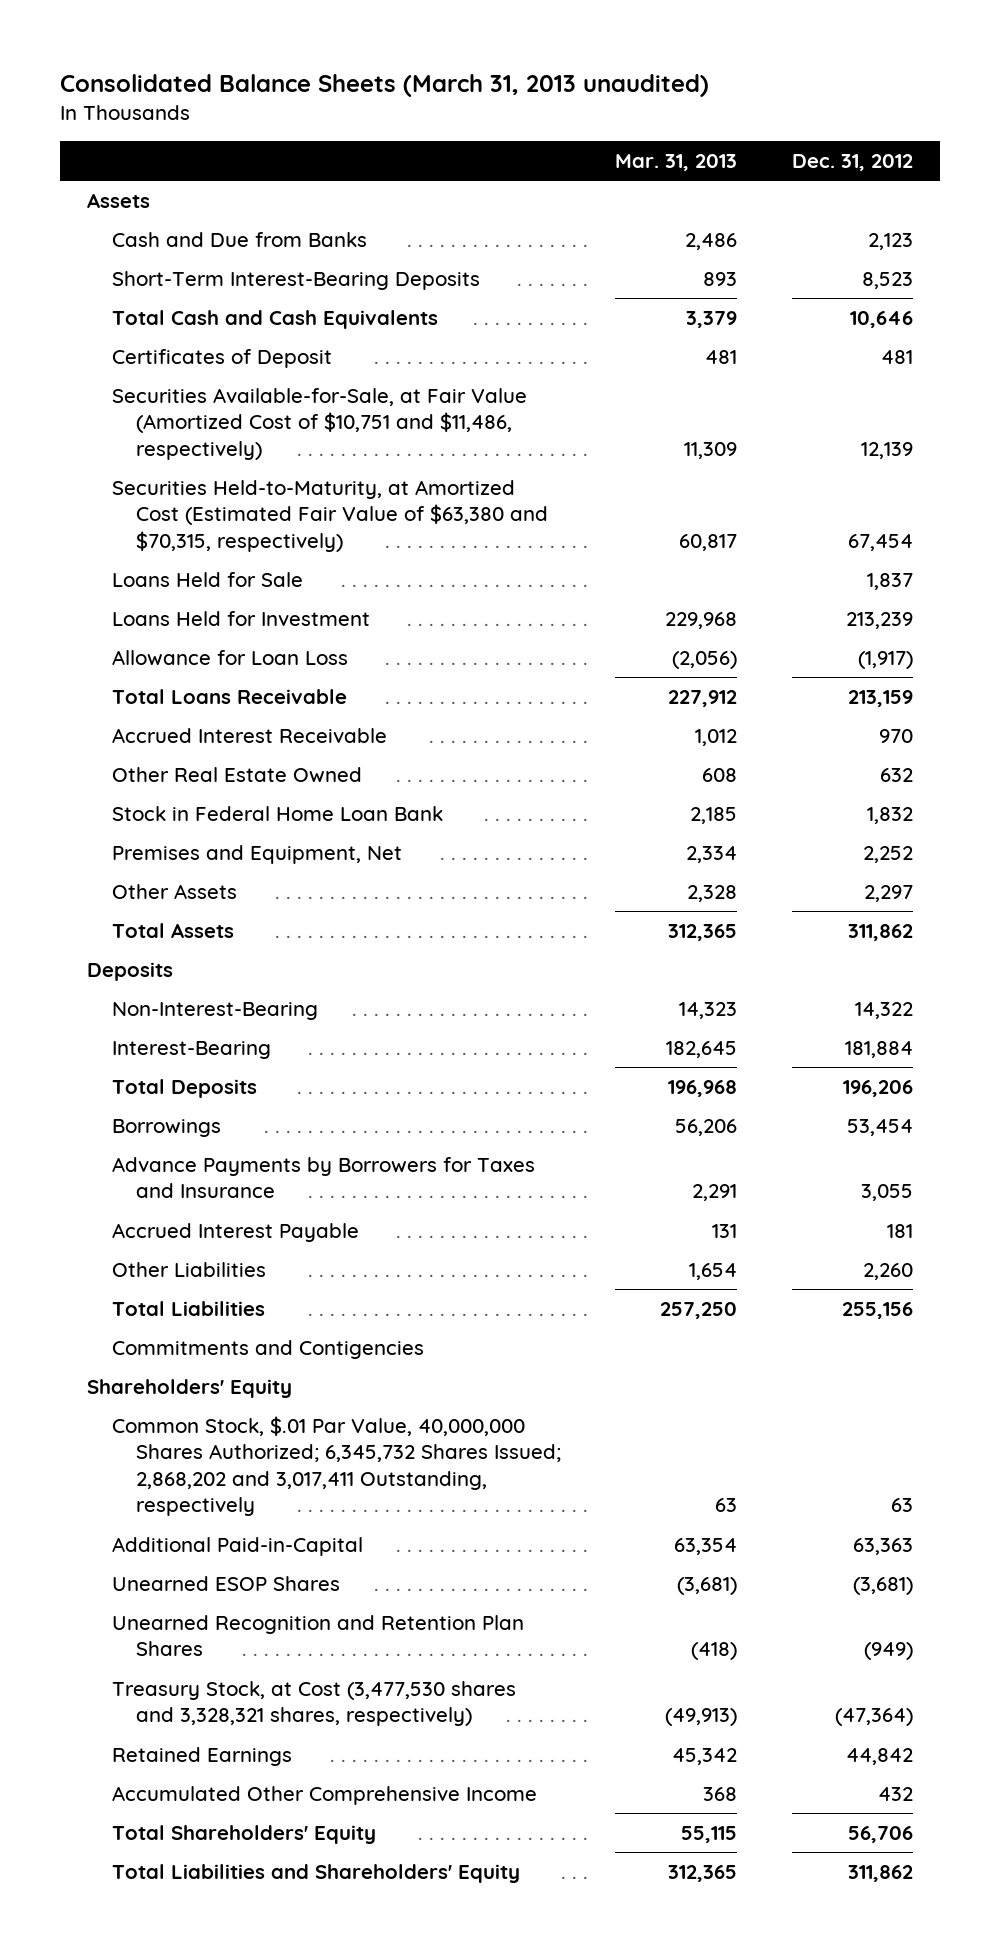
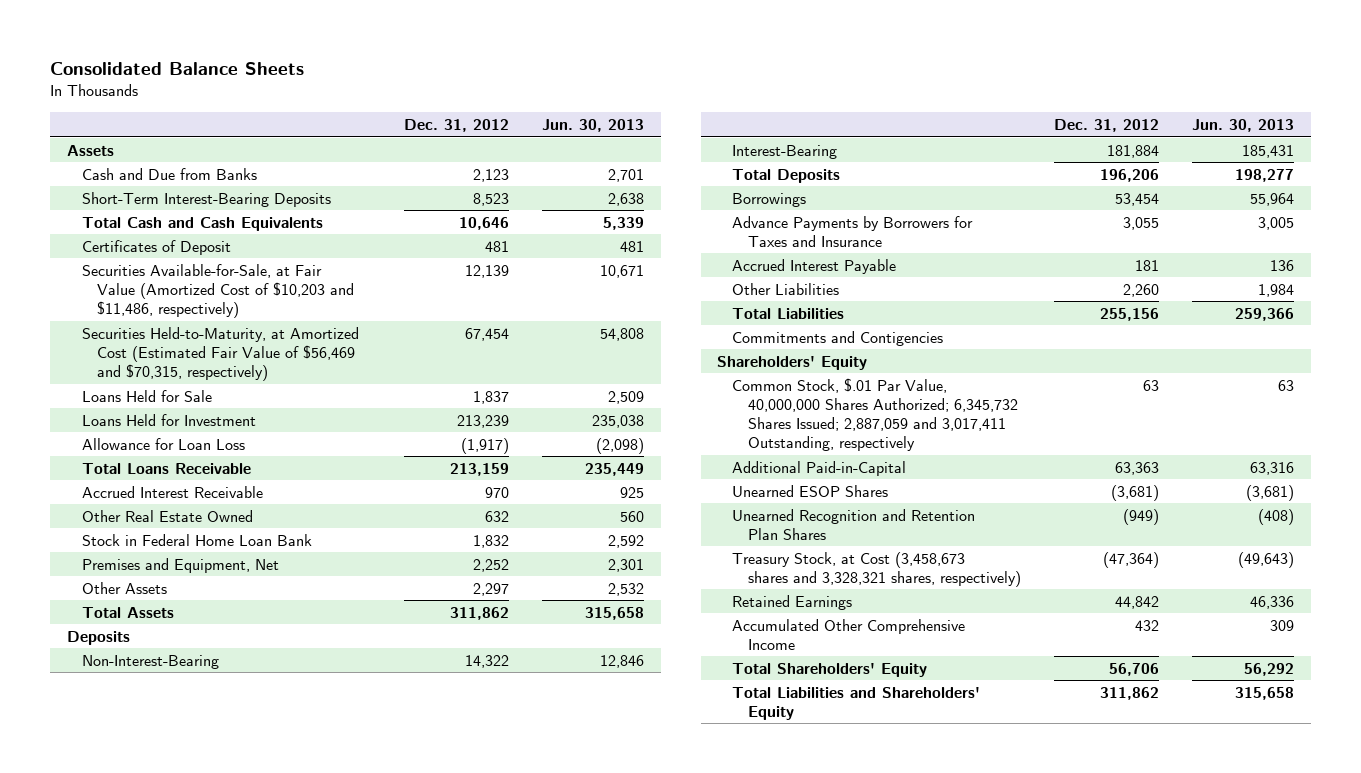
- Consolidated Balance Sheets (March 31, 2013 unaudited)
+ Consolidated Balance Sheets
- | Mar. 31, 2013 | Dec. 31, 2012
+ | Dec. 31, 2012 | Jun. 30, 2013
- Securities Available-for-Sale, at Fair Value (Amortized Cost of $10,751 and $11,486, respectively) | 11,309 | 12,139
- Securities Held-to-Maturity, at Amortized Cost (Estimated Fair Value of $63,380 and $70,315, respectively) | 60,817 | 67,454
+ Securities Available-for-Sale, at Fair Value (Amortized Cost of $10,203 and $11,486, respectively) | 12,139 | 10,671
+ Securities Held-to-Maturity, at Amortized Cost (Estimated Fair Value of $56,469 and $70,315, respectively) | 67,454 | 54,808
- Common Stock, $.01 Par Value, 40,000,000 Shares Authorized; 6,345,732 Shares Issued; 2,868,202 and 3,017,411 Outstanding, respectively | 63 | 63
+ Common Stock, $.01 Par Value, 40,000,000 Shares Authorized; 6,345,732 Shares Issued; 2,887,059 and 3,017,411 Outstanding, respectively | 63 | 63
- Treasury Stock, at Cost (3,477,530 shares and 3,328,321 shares, respectively) | (49,913) | (47,364)
+ Treasury Stock, at Cost (3,458,673 shares and 3,328,321 shares, respectively) | (47,364) | (49,643)

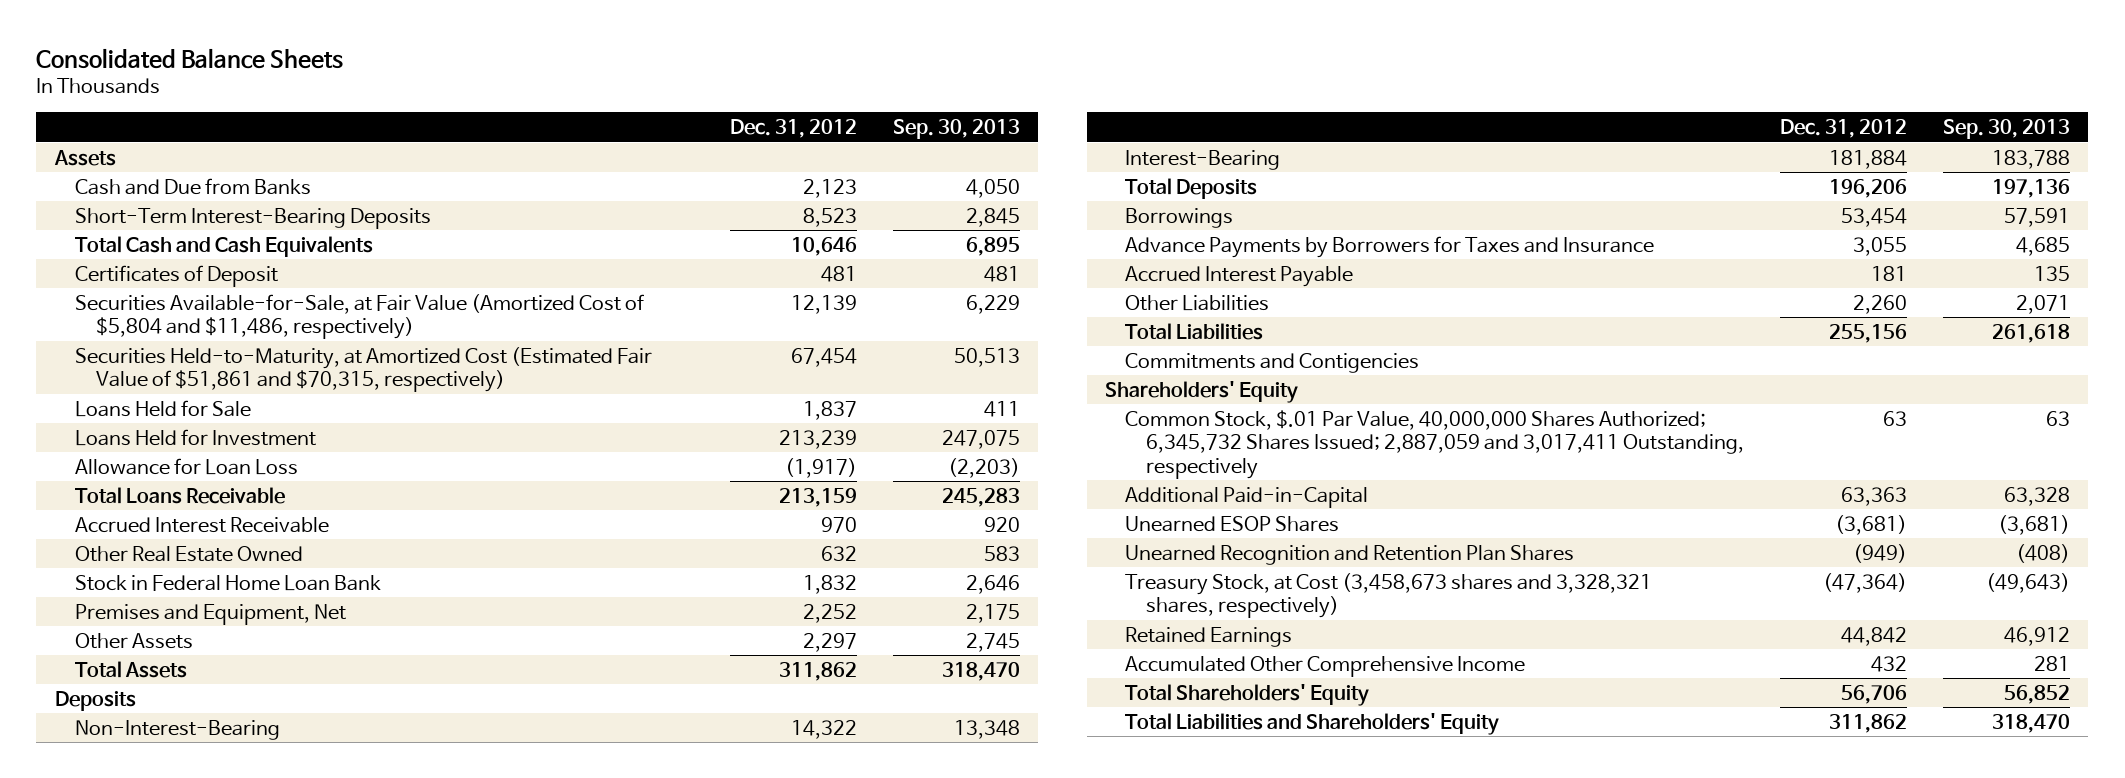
- | Dec. 31, 2012 | Jun. 30, 2013
+ | Dec. 31, 2012 | Sep. 30, 2013
- Securities Available-for-Sale, at Fair Value (Amortized Cost of $10,203 and $11,486, respectively) | 12,139 | 10,671
- Securities Held-to-Maturity, at Amortized Cost (Estimated Fair Value of $56,469 and $70,315, respectively) | 67,454 | 54,808
+ Securities Available-for-Sale, at Fair Value (Amortized Cost of $5,804 and $11,486, respectively) | 12,139 | 6,229
+ Securities Held-to-Maturity, at Amortized Cost (Estimated Fair Value of $51,861 and $70,315, respectively) | 67,454 | 50,513

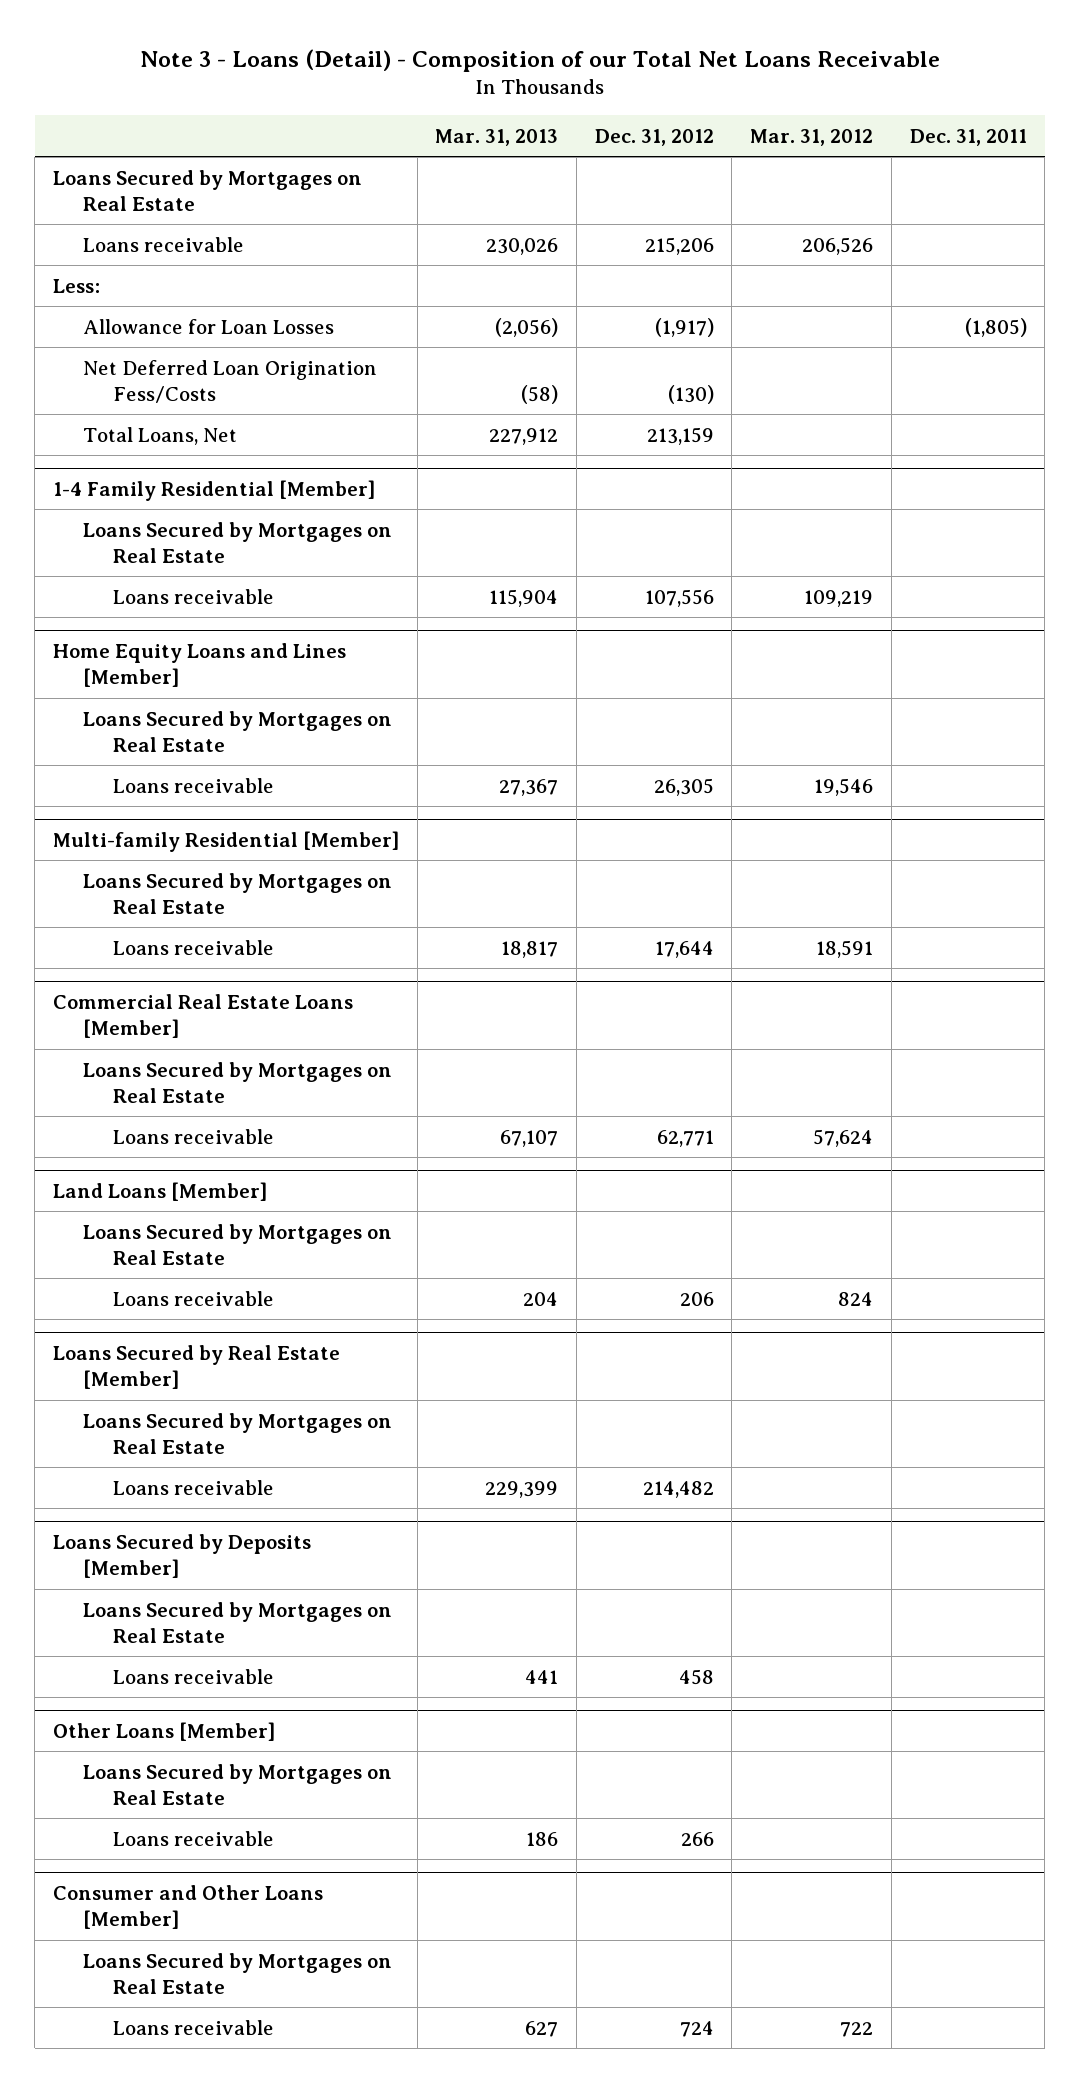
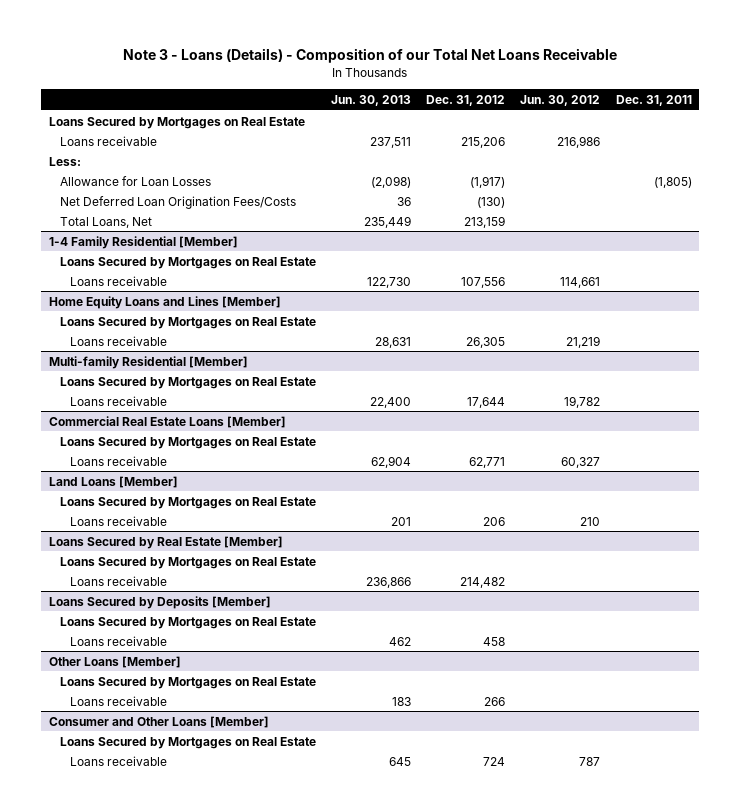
- Note 3 - Loans (Detail) - Composition of our Total Net Loans Receivable
+ Note 3 - Loans (Details) - Composition of our Total Net Loans Receivable
- | Mar. 31, 2013 | Dec. 31, 2012 | Mar. 31, 2012 | Dec. 31, 2011
+ | Jun. 30, 2013 | Dec. 31, 2012 | Jun. 30, 2012 | Dec. 31, 2011
- Net Deferred Loan Origination Fess/Costs | (58) | (130) | |
+ Net Deferred Loan Origination Fees/Costs | 36 | (130) | |

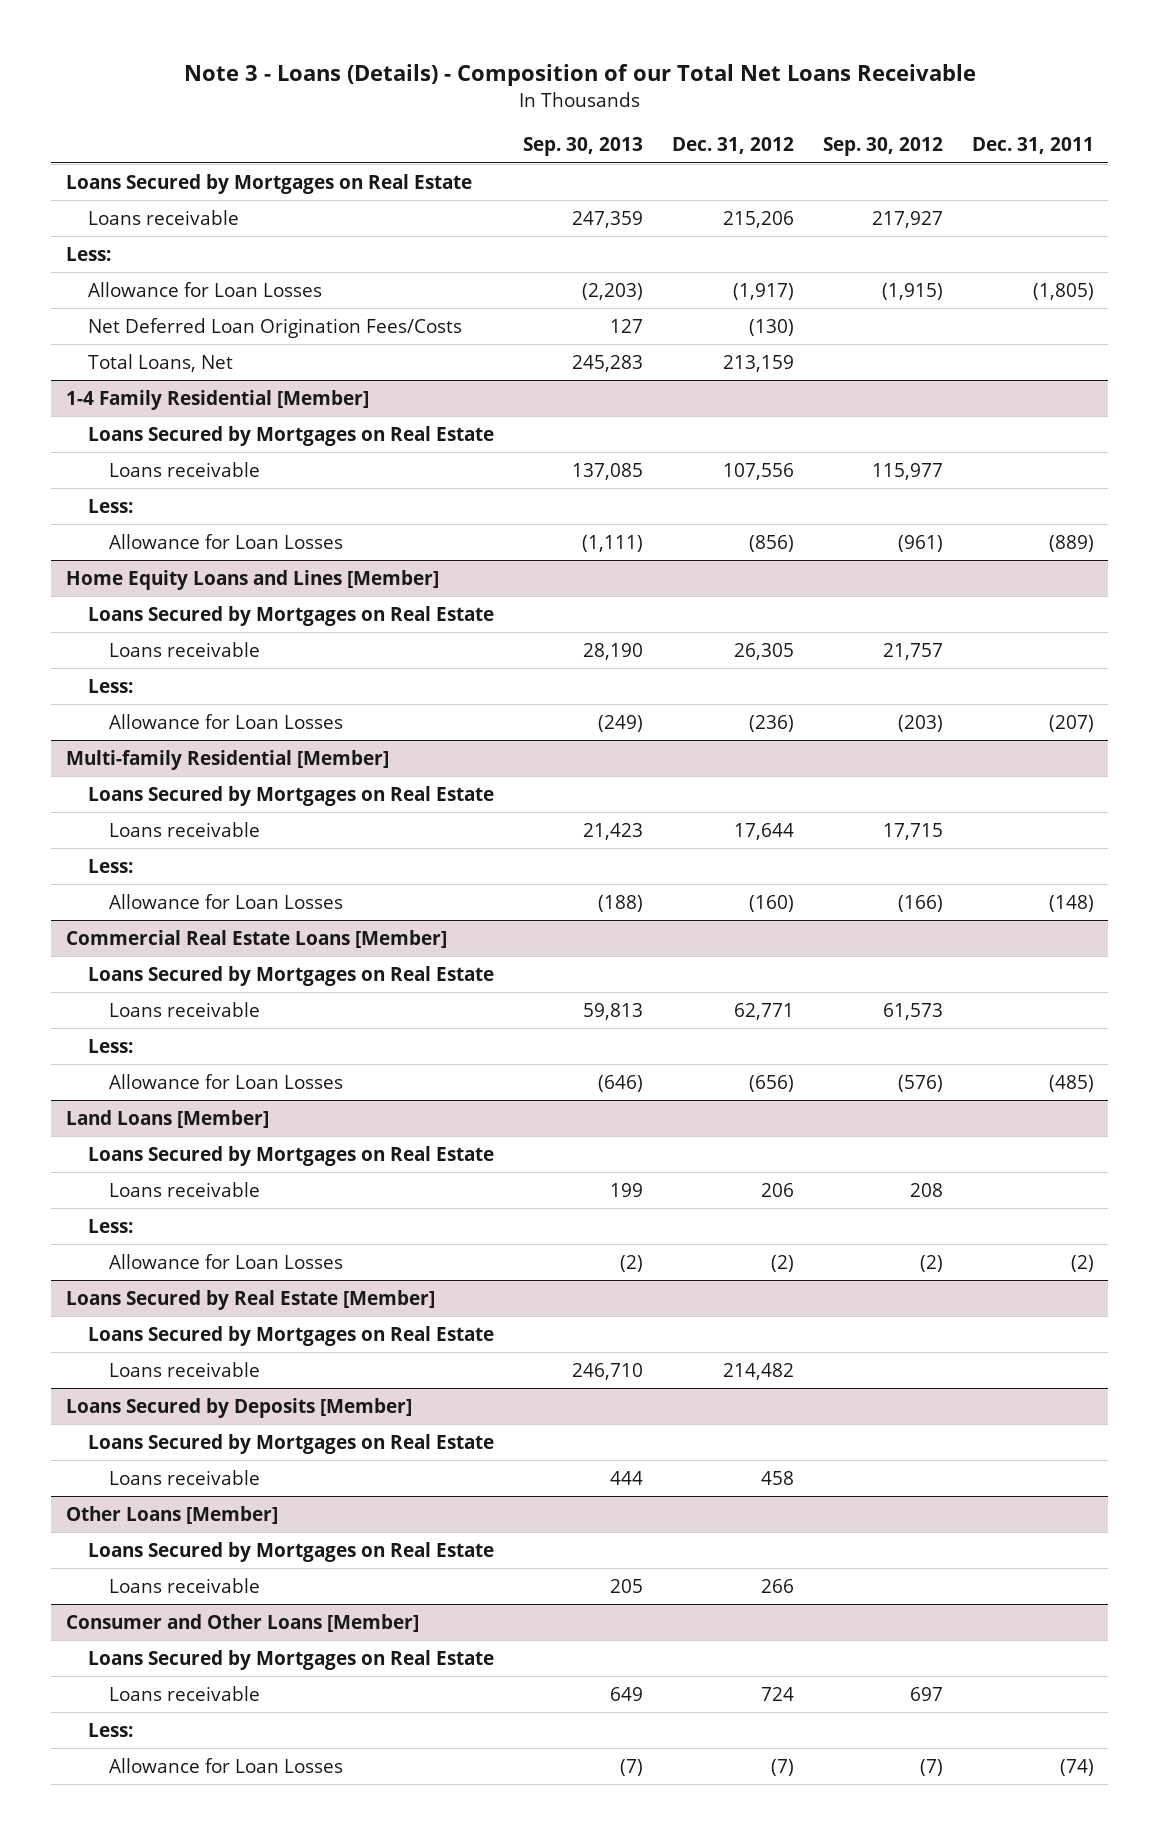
- | Jun. 30, 2013 | Dec. 31, 2012 | Jun. 30, 2012 | Dec. 31, 2011
+ | Sep. 30, 2013 | Dec. 31, 2012 | Sep. 30, 2012 | Dec. 31, 2011
@ 1-4 Family Residential [Member]
+ Less:
+ Allowance for Loan Losses | (1,111) | (856) | (961) | (889)
@ Home Equity Loans and Lines [Member]
+ Less:
+ Allowance for Loan Losses | (249) | (236) | (203) | (207)
@ Multi-family Residential [Member]
+ Less:
+ Allowance for Loan Losses | (188) | (160) | (166) | (148)
@ Commercial Real Estate Loans [Member]
+ Less:
+ Allowance for Loan Losses | (646) | (656) | (576) | (485)
@ Land Loans [Member]
+ Less:
+ Allowance for Loan Losses | (2) | (2) | (2) | (2)
@ Consumer and Other Loans [Member]
+ Less:
+ Allowance for Loan Losses | (7) | (7) | (7) | (74)

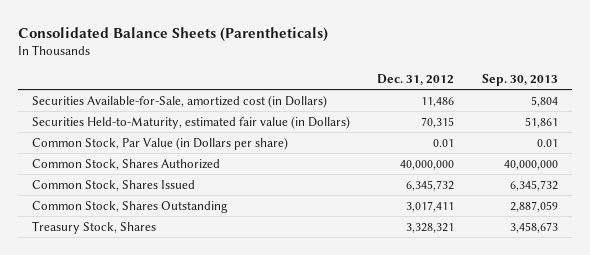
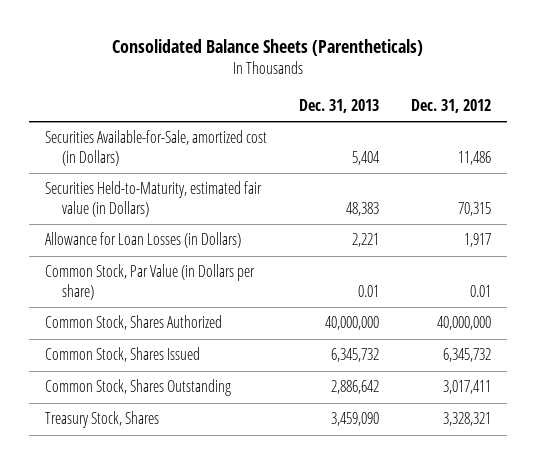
- | Dec. 31, 2012 | Sep. 30, 2013
+ | Dec. 31, 2013 | Dec. 31, 2012
+ Allowance for Loan Losses (in Dollars) | 2,221 | 1,917

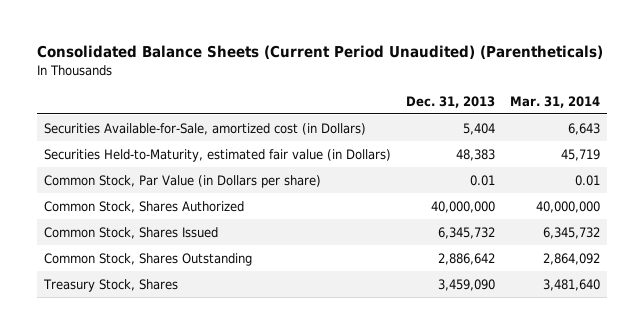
- Consolidated Balance Sheets (Parentheticals)
+ Consolidated Balance Sheets (Current Period Unaudited) (Parentheticals)
- | Dec. 31, 2013 | Dec. 31, 2012
+ | Dec. 31, 2013 | Mar. 31, 2014
- Allowance for Loan Losses (in Dollars) | 2,221 | 1,917

